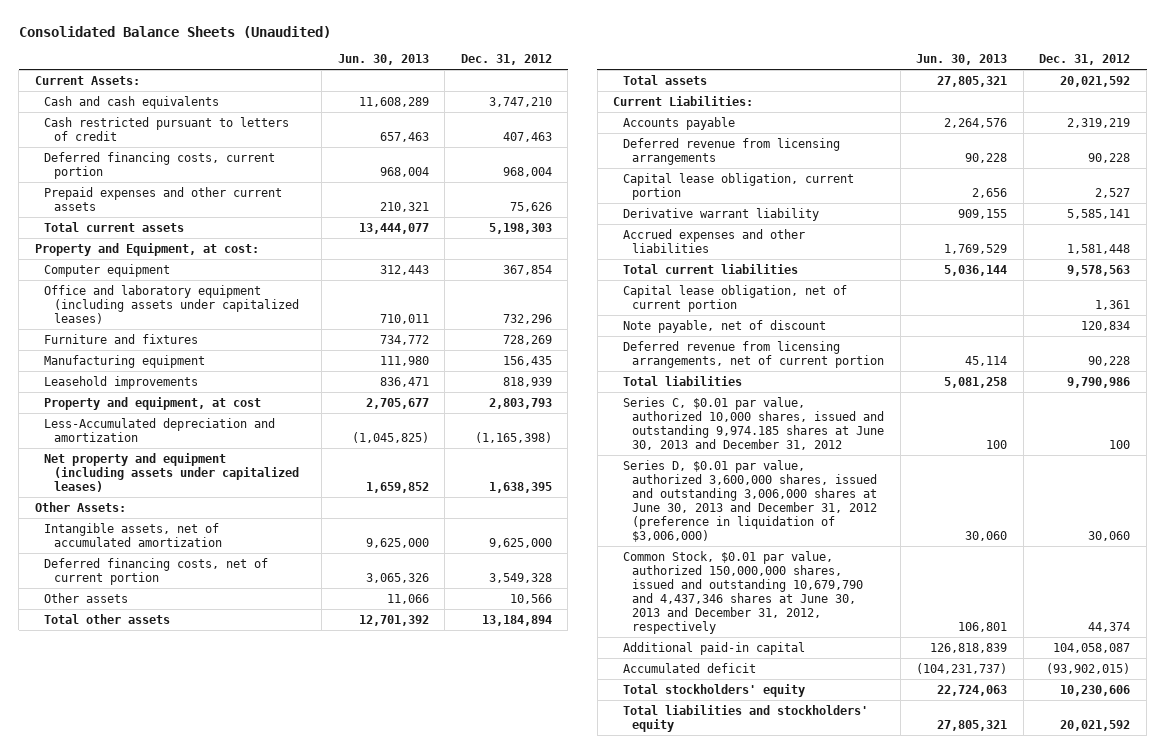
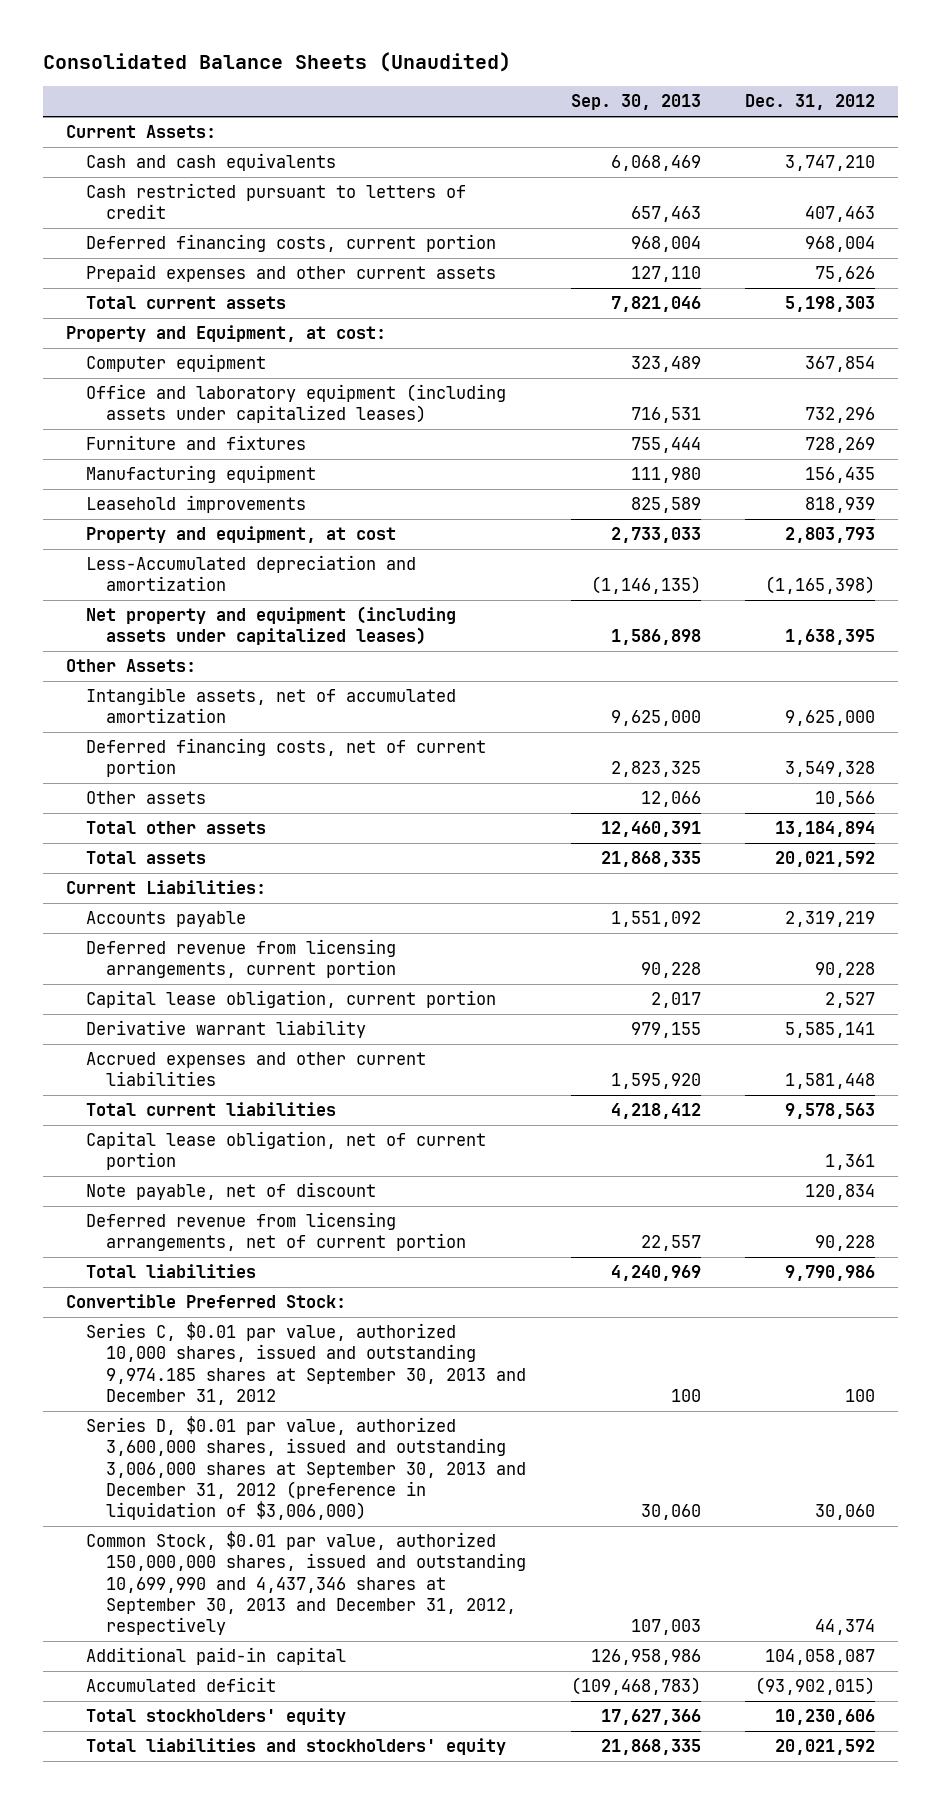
- | Jun. 30, 2013 | Dec. 31, 2012
+ | Sep. 30, 2013 | Dec. 31, 2012
- Deferred revenue from licensing arrangements | 90,228 | 90,228
+ Deferred revenue from licensing arrangements, current portion | 90,228 | 90,228
- Accrued expenses and other liabilities | 1,769,529 | 1,581,448
+ Accrued expenses and other current liabilities | 1,595,920 | 1,581,448
- Series C, $0.01 par value, authorized 10,000 shares, issued and outstanding 9,974.185 shares at June 30, 2013 and December 31, 2012 | 100 | 100
- Series D, $0.01 par value, authorized 3,600,000 shares, issued and outstanding 3,006,000 shares at June 30, 2013 and December 31, 2012 (preference in liquidation of $3,006,000) | 30,060 | 30,060
- Common Stock, $0.01 par value, authorized 150,000,000 shares, issued and outstanding 10,679,790 and 4,437,346 shares at June 30, 2013 and December 31, 2012, respectively | 106,801 | 44,374
+ Convertible Preferred Stock:
+ Series C, $0.01 par value, authorized 10,000 shares, issued and outstanding 9,974.185 shares at September 30, 2013 and December 31, 2012 | 100 | 100
+ Series D, $0.01 par value, authorized 3,600,000 shares, issued and outstanding 3,006,000 shares at September 30, 2013 and December 31, 2012 (preference in liquidation of $3,006,000) | 30,060 | 30,060
+ Common Stock, $0.01 par value, authorized 150,000,000 shares, issued and outstanding 10,699,990 and 4,437,346 shares at September 30, 2013 and December 31, 2012, respectively | 107,003 | 44,374

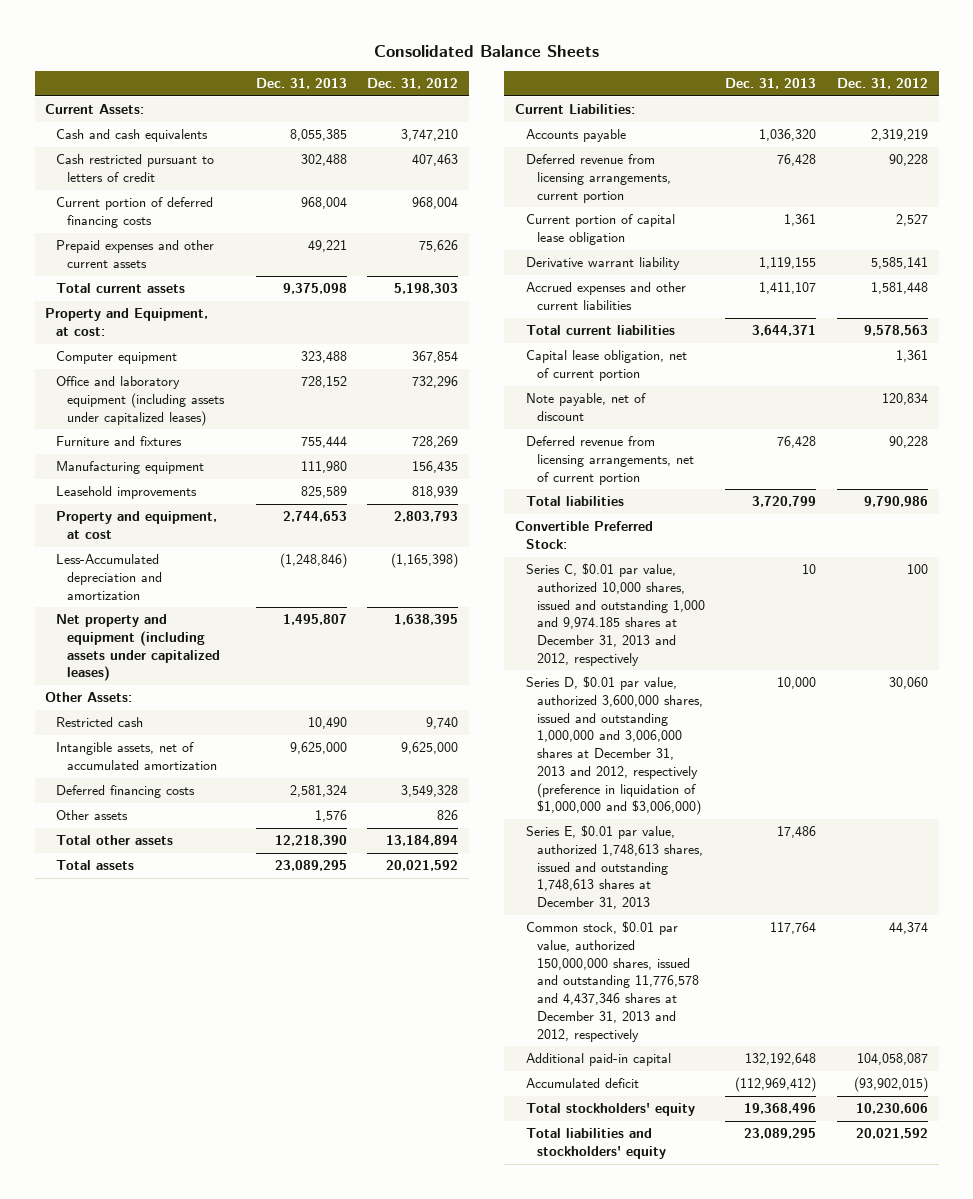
- Consolidated Balance Sheets (Unaudited)
+ Consolidated Balance Sheets
- | Sep. 30, 2013 | Dec. 31, 2012
+ | Dec. 31, 2013 | Dec. 31, 2012
- Deferred financing costs, current portion | 968,004 | 968,004
+ Current portion of deferred financing costs | 968,004 | 968,004
+ Restricted cash | 10,490 | 9,740
- Deferred financing costs, net of current portion | 2,823,325 | 3,549,328
- Other assets | 12,066 | 10,566
+ Deferred financing costs | 2,581,324 | 3,549,328
+ Other assets | 1,576 | 826
- Capital lease obligation, current portion | 2,017 | 2,527
+ Current portion of capital lease obligation | 1,361 | 2,527
- Series C, $0.01 par value, authorized 10,000 shares, issued and outstanding 9,974.185 shares at September 30, 2013 and December 31, 2012 | 100 | 100
- Series D, $0.01 par value, authorized 3,600,000 shares, issued and outstanding 3,006,000 shares at September 30, 2013 and December 31, 2012 (preference in liquidation of $3,006,000) | 30,060 | 30,060
- Common Stock, $0.01 par value, authorized 150,000,000 shares, issued and outstanding 10,699,990 and 4,437,346 shares at September 30, 2013 and December 31, 2012, respectively | 107,003 | 44,374
+ Series C, $0.01 par value, authorized 10,000 shares, issued and outstanding 1,000 and 9,974.185 shares at December 31, 2013 and 2012, respectively | 10 | 100
+ Series D, $0.01 par value, authorized 3,600,000 shares, issued and outstanding 1,000,000 and 3,006,000 shares at December 31, 2013 and 2012, respectively (preference in liquidation of $1,000,000 and $3,006,000) | 10,000 | 30,060
+ Series E, $0.01 par value, authorized 1,748,613 shares, issued and outstanding 1,748,613 shares at December 31, 2013 | 17,486 |
+ Common stock, $0.01 par value, authorized 150,000,000 shares, issued and outstanding 11,776,578 and 4,437,346 shares at December 31, 2013 and 2012, respectively | 117,764 | 44,374

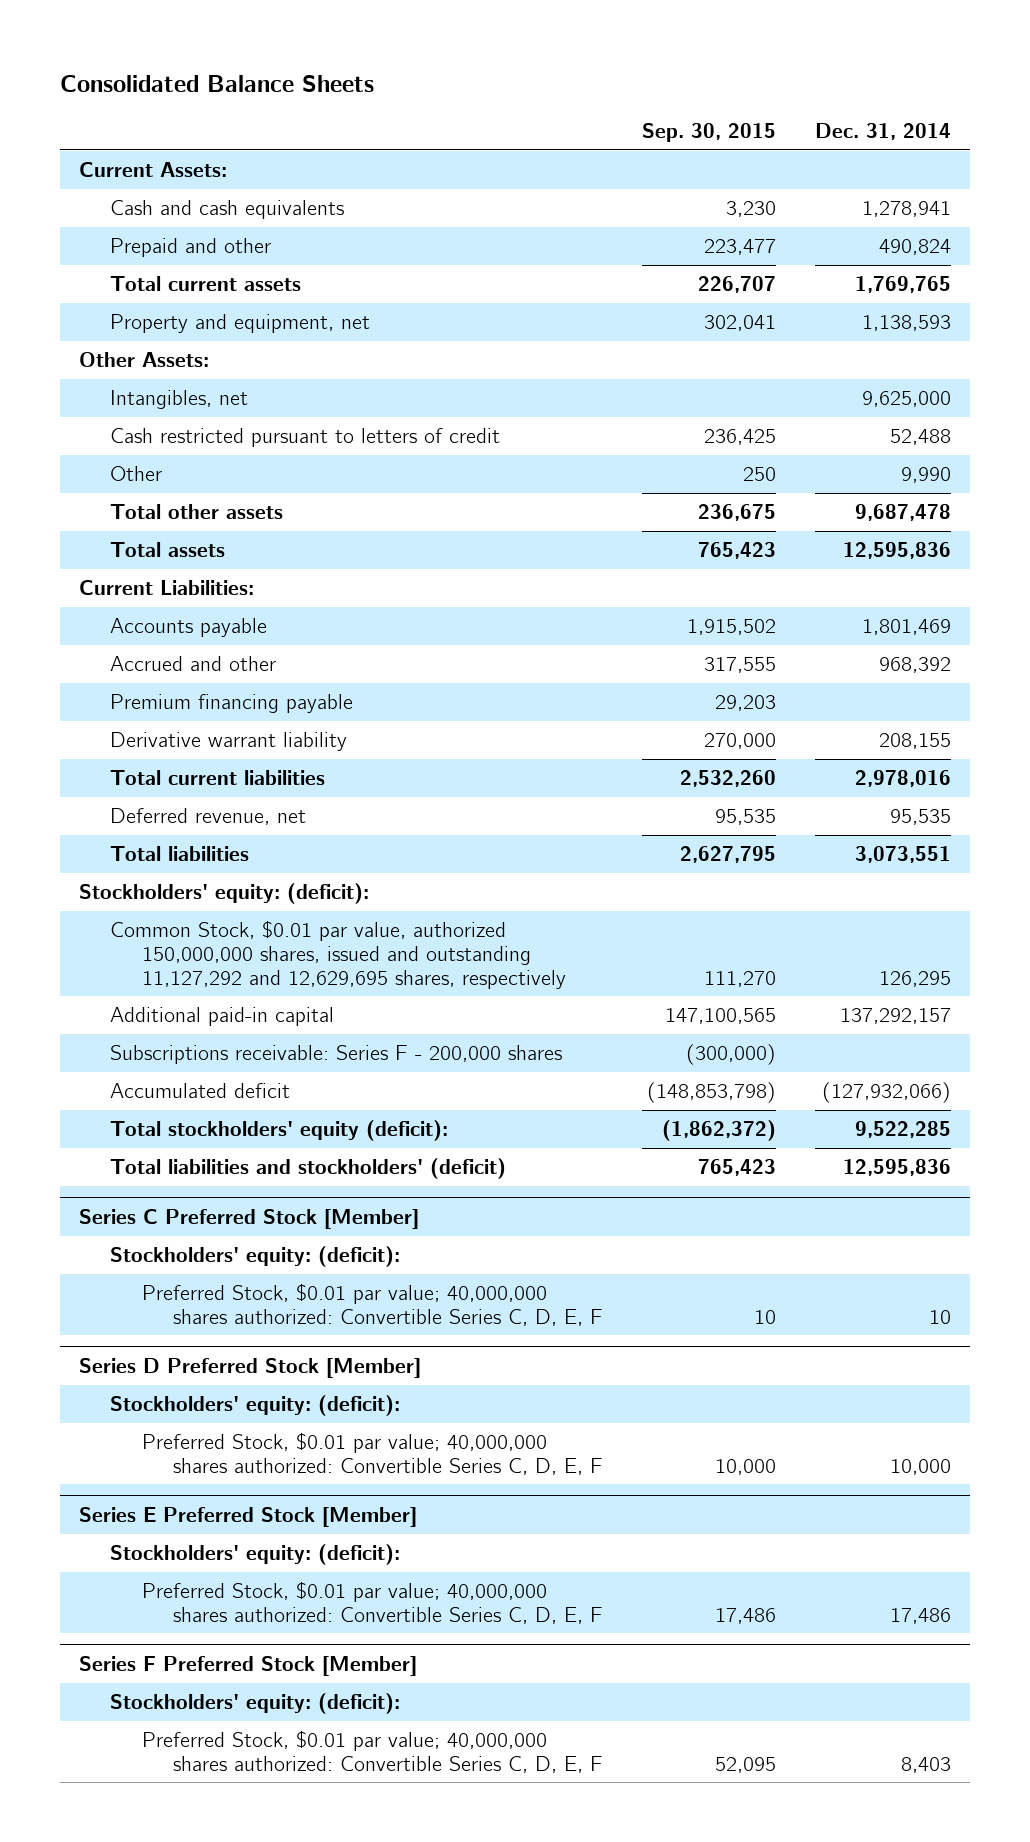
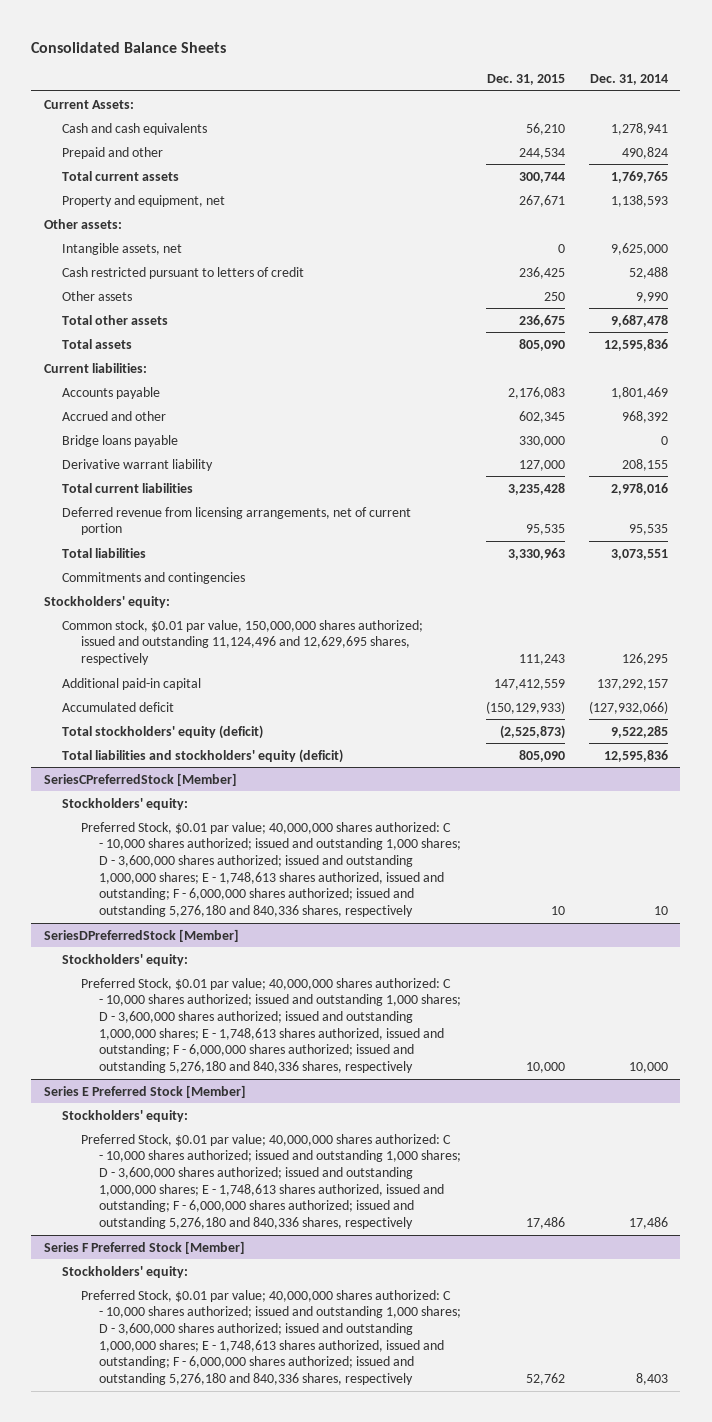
- | Sep. 30, 2015 | Dec. 31, 2014
+ | Dec. 31, 2015 | Dec. 31, 2014
- Other Assets:
- Intangibles, net | | 9,625,000
+ Other assets:
+ Intangible assets, net | 0 | 9,625,000
- Other | 250 | 9,990
+ Other assets | 250 | 9,990
- Current Liabilities:
+ Current liabilities:
- Premium financing payable | 29,203 |
+ Bridge loans payable | 330,000 | 0
- Deferred revenue, net | 95,535 | 95,535
+ Deferred revenue from licensing arrangements, net of current portion | 95,535 | 95,535
- Stockholders' equity: (deficit):
- Common Stock, $0.01 par value, authorized 150,000,000 shares, issued and outstanding 11,127,292 and 12,629,695 shares, respectively | 111,270 | 126,295
+ Commitments and contingencies
+ Stockholders' equity:
+ Common stock, $0.01 par value, 150,000,000 shares authorized; issued and outstanding 11,124,496 and 12,629,695 shares, respectively | 111,243 | 126,295
- Subscriptions receivable: Series F - 200,000 shares | (300,000) |
- Total stockholders' equity (deficit): | (1,862,372) | 9,522,285
- Total liabilities and stockholders' (deficit) | 765,423 | 12,595,836
- Series C Preferred Stock [Member]
- Stockholders' equity: (deficit):
- Preferred Stock, $0.01 par value; 40,000,000 shares authorized: Convertible Series C, D, E, F | 10 | 10
- Series D Preferred Stock [Member]
- Stockholders' equity: (deficit):
- Preferred Stock, $0.01 par value; 40,000,000 shares authorized: Convertible Series C, D, E, F | 10,000 | 10,000
+ Total stockholders' equity (deficit) | (2,525,873) | 9,522,285
+ Total liabilities and stockholders' equity (deficit) | 805,090 | 12,595,836
+ SeriesCPreferredStock [Member]
+ Stockholders' equity:
+ Preferred Stock, $0.01 par value; 40,000,000 shares authorized: C - 10,000 shares authorized; issued and outstanding 1,000 shares; D - 3,600,000 shares authorized; issued and outstanding 1,000,000 shares; E - 1,748,613 shares authorized, issued and outstanding; F - 6,000,000 shares authorized; issued and outstanding 5,276,180 and 840,336 shares, respectively | 10 | 10
+ SeriesDPreferredStock [Member]
+ Stockholders' equity:
+ Preferred Stock, $0.01 par value; 40,000,000 shares authorized: C - 10,000 shares authorized; issued and outstanding 1,000 shares; D - 3,600,000 shares authorized; issued and outstanding 1,000,000 shares; E - 1,748,613 shares authorized, issued and outstanding; F - 6,000,000 shares authorized; issued and outstanding 5,276,180 and 840,336 shares, respectively | 10,000 | 10,000
@ Series E Preferred Stock [Member]
- Stockholders' equity: (deficit):
- Preferred Stock, $0.01 par value; 40,000,000 shares authorized: Convertible Series C, D, E, F | 17,486 | 17,486
+ Stockholders' equity:
+ Preferred Stock, $0.01 par value; 40,000,000 shares authorized: C - 10,000 shares authorized; issued and outstanding 1,000 shares; D - 3,600,000 shares authorized; issued and outstanding 1,000,000 shares; E - 1,748,613 shares authorized, issued and outstanding; F - 6,000,000 shares authorized; issued and outstanding 5,276,180 and 840,336 shares, respectively | 17,486 | 17,486
@ Series F Preferred Stock [Member]
- Stockholders' equity: (deficit):
- Preferred Stock, $0.01 par value; 40,000,000 shares authorized: Convertible Series C, D, E, F | 52,095 | 8,403
+ Stockholders' equity:
+ Preferred Stock, $0.01 par value; 40,000,000 shares authorized: C - 10,000 shares authorized; issued and outstanding 1,000 shares; D - 3,600,000 shares authorized; issued and outstanding 1,000,000 shares; E - 1,748,613 shares authorized, issued and outstanding; F - 6,000,000 shares authorized; issued and outstanding 5,276,180 and 840,336 shares, respectively | 52,762 | 8,403

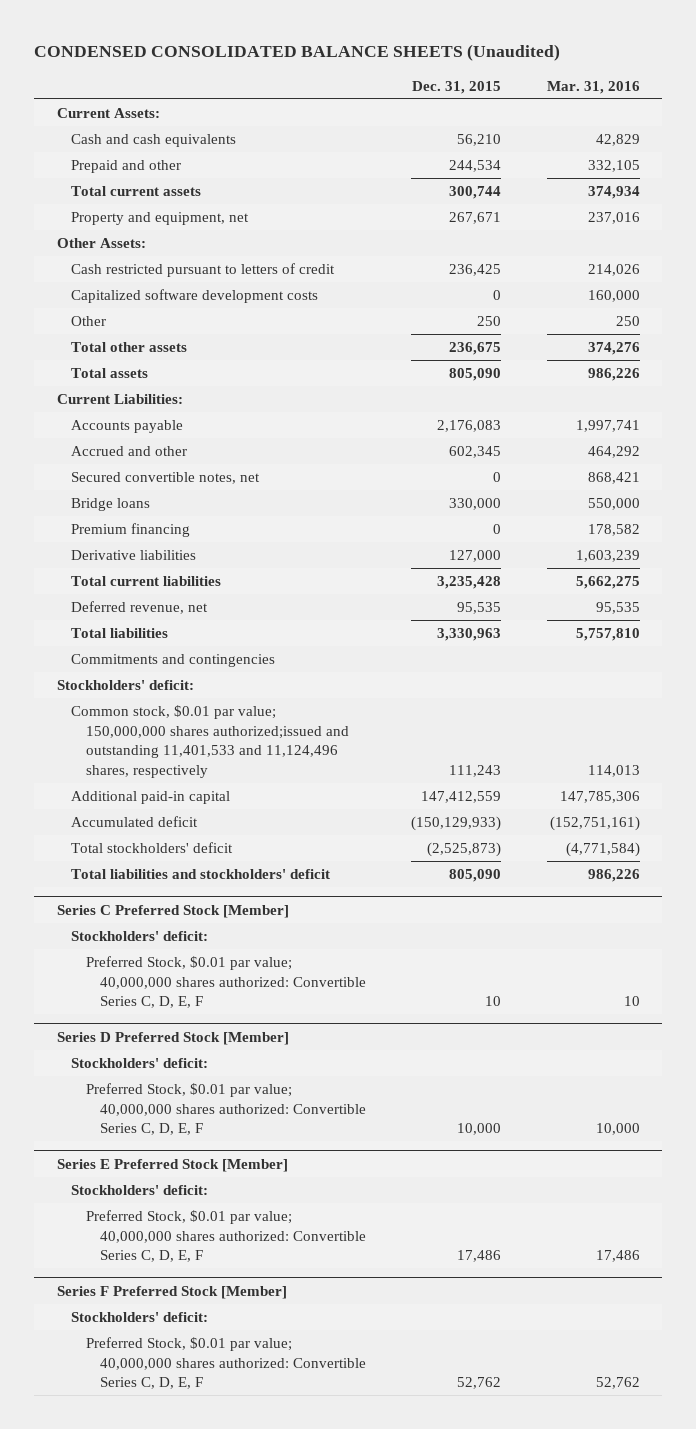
- Consolidated Balance Sheets
+ CONDENSED CONSOLIDATED BALANCE SHEETS (Unaudited)
- | Dec. 31, 2015 | Dec. 31, 2014
+ | Dec. 31, 2015 | Mar. 31, 2016
- Other assets:
- Intangible assets, net | 0 | 9,625,000
+ Other Assets:
- Other assets | 250 | 9,990
+ Capitalized software development costs | 0 | 160,000
+ Other | 250 | 250
- Current liabilities:
+ Current Liabilities:
- Bridge loans payable | 330,000 | 0
- Derivative warrant liability | 127,000 | 208,155
+ Secured convertible notes, net | 0 | 868,421
+ Bridge loans | 330,000 | 550,000
+ Premium financing | 0 | 178,582
+ Derivative liabilities | 127,000 | 1,603,239
- Deferred revenue from licensing arrangements, net of current portion | 95,535 | 95,535
+ Deferred revenue, net | 95,535 | 95,535
- Stockholders' equity:
- Common stock, $0.01 par value, 150,000,000 shares authorized; issued and outstanding 11,124,496 and 12,629,695 shares, respectively | 111,243 | 126,295
+ Stockholders' deficit:
+ Common stock, $0.01 par value; 150,000,000 shares authorized;issued and outstanding 11,401,533 and 11,124,496 shares, respectively | 111,243 | 114,013
- Total stockholders' equity (deficit) | (2,525,873) | 9,522,285
- Total liabilities and stockholders' equity (deficit) | 805,090 | 12,595,836
- SeriesCPreferredStock [Member]
- Stockholders' equity:
- Preferred Stock, $0.01 par value; 40,000,000 shares authorized: C - 10,000 shares authorized; issued and outstanding 1,000 shares; D - 3,600,000 shares authorized; issued and outstanding 1,000,000 shares; E - 1,748,613 shares authorized, issued and outstanding; F - 6,000,000 shares authorized; issued and outstanding 5,276,180 and 840,336 shares, respectively | 10 | 10
- SeriesDPreferredStock [Member]
- Stockholders' equity:
- Preferred Stock, $0.01 par value; 40,000,000 shares authorized: C - 10,000 shares authorized; issued and outstanding 1,000 shares; D - 3,600,000 shares authorized; issued and outstanding 1,000,000 shares; E - 1,748,613 shares authorized, issued and outstanding; F - 6,000,000 shares authorized; issued and outstanding 5,276,180 and 840,336 shares, respectively | 10,000 | 10,000
+ Total stockholders' deficit | (2,525,873) | (4,771,584)
+ Total liabilities and stockholders' deficit | 805,090 | 986,226
+ Series C Preferred Stock [Member]
+ Stockholders' deficit:
+ Preferred Stock, $0.01 par value; 40,000,000 shares authorized: Convertible Series C, D, E, F | 10 | 10
+ Series D Preferred Stock [Member]
+ Stockholders' deficit:
+ Preferred Stock, $0.01 par value; 40,000,000 shares authorized: Convertible Series C, D, E, F | 10,000 | 10,000
@ Series E Preferred Stock [Member]
- Stockholders' equity:
- Preferred Stock, $0.01 par value; 40,000,000 shares authorized: C - 10,000 shares authorized; issued and outstanding 1,000 shares; D - 3,600,000 shares authorized; issued and outstanding 1,000,000 shares; E - 1,748,613 shares authorized, issued and outstanding; F - 6,000,000 shares authorized; issued and outstanding 5,276,180 and 840,336 shares, respectively | 17,486 | 17,486
+ Stockholders' deficit:
+ Preferred Stock, $0.01 par value; 40,000,000 shares authorized: Convertible Series C, D, E, F | 17,486 | 17,486
@ Series F Preferred Stock [Member]
- Stockholders' equity:
- Preferred Stock, $0.01 par value; 40,000,000 shares authorized: C - 10,000 shares authorized; issued and outstanding 1,000 shares; D - 3,600,000 shares authorized; issued and outstanding 1,000,000 shares; E - 1,748,613 shares authorized, issued and outstanding; F - 6,000,000 shares authorized; issued and outstanding 5,276,180 and 840,336 shares, respectively | 52,762 | 8,403
+ Stockholders' deficit:
+ Preferred Stock, $0.01 par value; 40,000,000 shares authorized: Convertible Series C, D, E, F | 52,762 | 52,762

